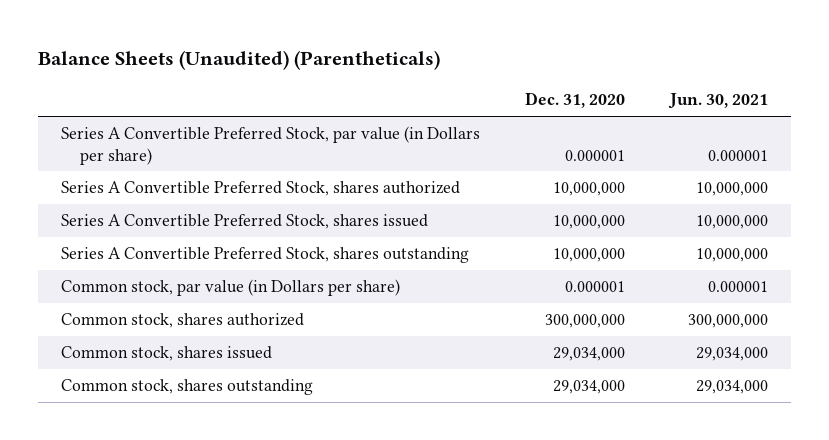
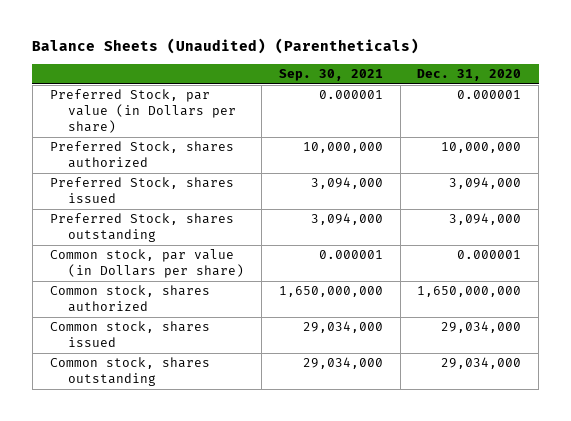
- | Dec. 31, 2020 | Jun. 30, 2021
+ | Sep. 30, 2021 | Dec. 31, 2020
- Series A Convertible Preferred Stock, par value (in Dollars per share) | 0.000001 | 0.000001
- Series A Convertible Preferred Stock, shares authorized | 10,000,000 | 10,000,000
- Series A Convertible Preferred Stock, shares issued | 10,000,000 | 10,000,000
- Series A Convertible Preferred Stock, shares outstanding | 10,000,000 | 10,000,000
+ Preferred Stock, par value (in Dollars per share) | 0.000001 | 0.000001
+ Preferred Stock, shares authorized | 10,000,000 | 10,000,000
+ Preferred Stock, shares issued | 3,094,000 | 3,094,000
+ Preferred Stock, shares outstanding | 3,094,000 | 3,094,000
- Common stock, shares authorized | 300,000,000 | 300,000,000
+ Common stock, shares authorized | 1,650,000,000 | 1,650,000,000

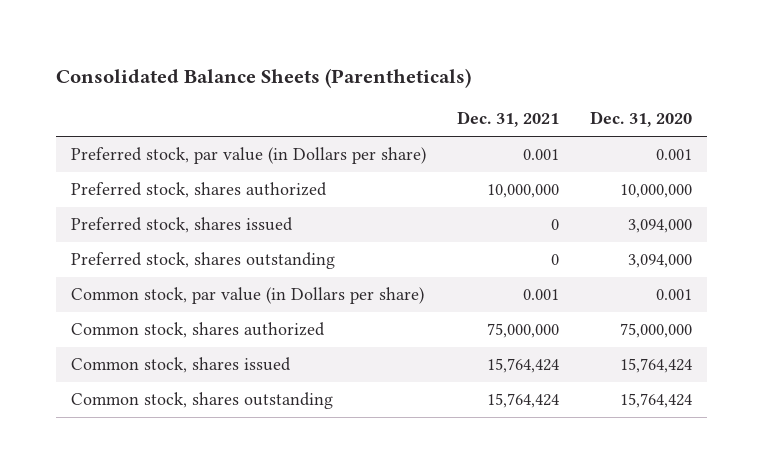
- Balance Sheets (Unaudited) (Parentheticals)
+ Consolidated Balance Sheets (Parentheticals)
- | Sep. 30, 2021 | Dec. 31, 2020
+ | Dec. 31, 2021 | Dec. 31, 2020
- Preferred Stock, par value (in Dollars per share) | 0.000001 | 0.000001
- Preferred Stock, shares authorized | 10,000,000 | 10,000,000
- Preferred Stock, shares issued | 3,094,000 | 3,094,000
- Preferred Stock, shares outstanding | 3,094,000 | 3,094,000
- Common stock, par value (in Dollars per share) | 0.000001 | 0.000001
- Common stock, shares authorized | 1,650,000,000 | 1,650,000,000
- Common stock, shares issued | 29,034,000 | 29,034,000
- Common stock, shares outstanding | 29,034,000 | 29,034,000
+ Preferred stock, par value (in Dollars per share) | 0.001 | 0.001
+ Preferred stock, shares authorized | 10,000,000 | 10,000,000
+ Preferred stock, shares issued | 0 | 3,094,000
+ Preferred stock, shares outstanding | 0 | 3,094,000
+ Common stock, par value (in Dollars per share) | 0.001 | 0.001
+ Common stock, shares authorized | 75,000,000 | 75,000,000
+ Common stock, shares issued | 15,764,424 | 15,764,424
+ Common stock, shares outstanding | 15,764,424 | 15,764,424

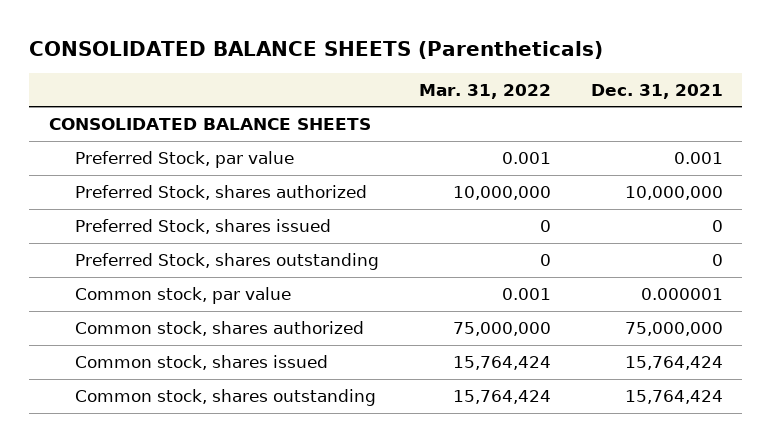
- Consolidated Balance Sheets (Parentheticals)
+ CONSOLIDATED BALANCE SHEETS (Parentheticals)
- | Dec. 31, 2021 | Dec. 31, 2020
+ | Mar. 31, 2022 | Dec. 31, 2021
- Preferred stock, par value (in Dollars per share) | 0.001 | 0.001
- Preferred stock, shares authorized | 10,000,000 | 10,000,000
- Preferred stock, shares issued | 0 | 3,094,000
- Preferred stock, shares outstanding | 0 | 3,094,000
- Common stock, par value (in Dollars per share) | 0.001 | 0.001
+ CONSOLIDATED BALANCE SHEETS
+ Preferred Stock, par value | 0.001 | 0.001
+ Preferred Stock, shares authorized | 10,000,000 | 10,000,000
+ Preferred Stock, shares issued | 0 | 0
+ Preferred Stock, shares outstanding | 0 | 0
+ Common stock, par value | 0.001 | 0.000001

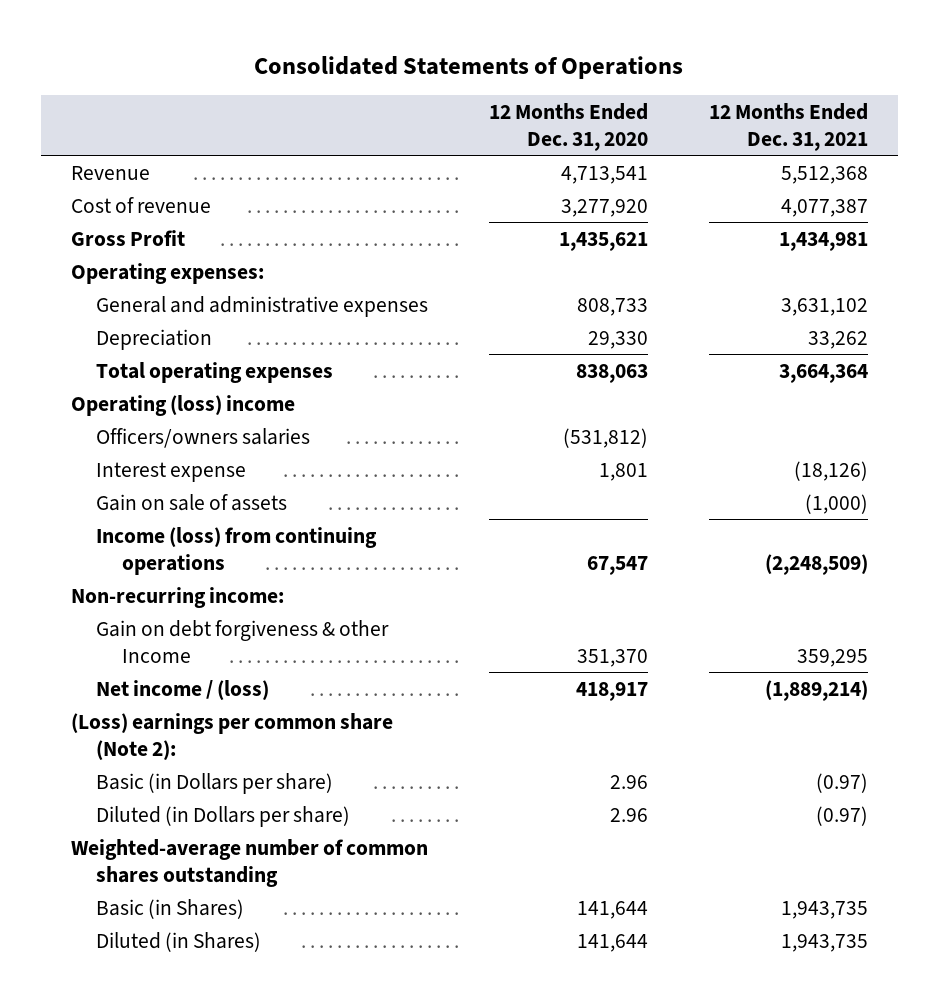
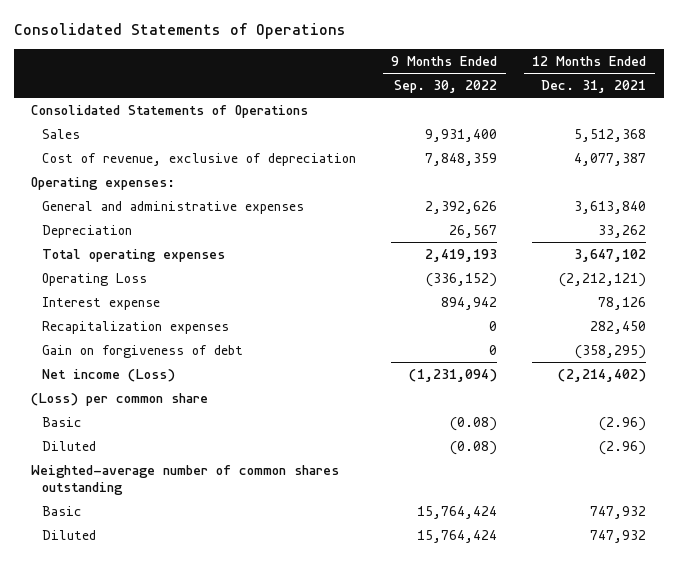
- | 12 Months Ended Dec. 31, 2020 | 12 Months Ended Dec. 31, 2021
+ | 9 Months Ended Sep. 30, 2022 | 12 Months Ended Dec. 31, 2021
- Revenue | 4,713,541 | 5,512,368
- Cost of revenue | 3,277,920 | 4,077,387
- Gross Profit | 1,435,621 | 1,434,981
+ Consolidated Statements of Operations
+ Sales | 9,931,400 | 5,512,368
+ Cost of revenue, exclusive of depreciation | 7,848,359 | 4,077,387
- General and administrative expenses | 808,733 | 3,631,102
+ General and administrative expenses | 2,392,626 | 3,613,840
- Total operating expenses | 838,063 | 3,664,364
- Operating (loss) income
- Officers/owners salaries | (531,812) |
- Interest expense | 1,801 | (18,126)
- Gain on sale of assets | | (1,000)
- Income (loss) from continuing operations | 67,547 | (2,248,509)
- Non-recurring income:
- Gain on debt forgiveness & other Income | 351,370 | 359,295
- Net income / (loss) | 418,917 | (1,889,214)
- (Loss) earnings per common share (Note 2):
- Basic (in Dollars per share) | 2.96 | (0.97)
- Diluted (in Dollars per share) | 2.96 | (0.97)
+ Total operating expenses | 2,419,193 | 3,647,102
+ Operating Loss | (336,152) | (2,212,121)
+ Interest expense | 894,942 | 78,126
+ Recapitalization expenses | 0 | 282,450
+ Gain on forgiveness of debt | 0 | (358,295)
+ Net income (Loss) | (1,231,094) | (2,214,402)
+ (Loss) per common share
+ Basic | (0.08) | (2.96)
+ Diluted | (0.08) | (2.96)
- Basic (in Shares) | 141,644 | 1,943,735
- Diluted (in Shares) | 141,644 | 1,943,735
+ Basic | 15,764,424 | 747,932
+ Diluted | 15,764,424 | 747,932

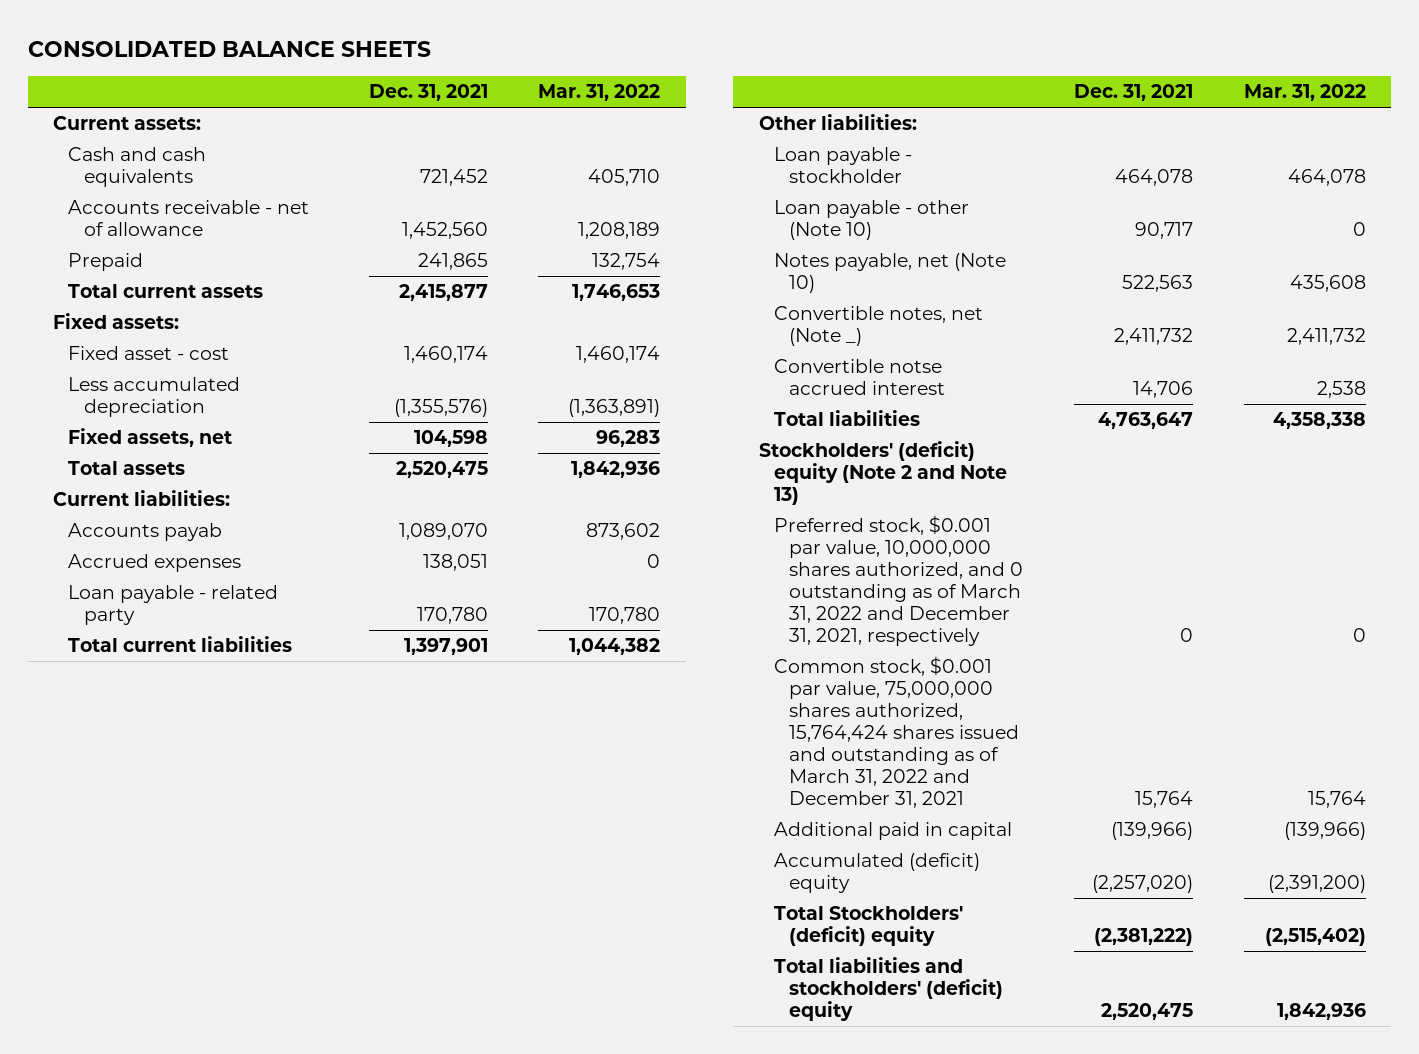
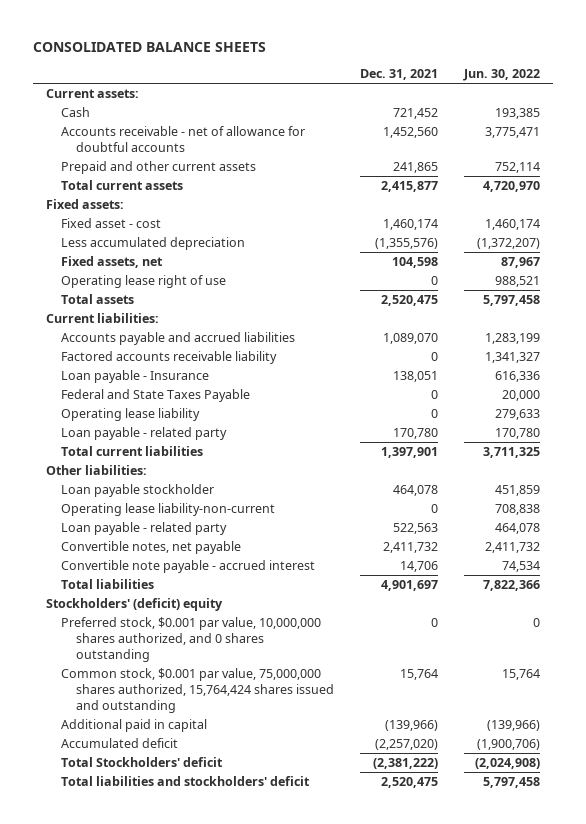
- | Dec. 31, 2021 | Mar. 31, 2022
+ | Dec. 31, 2021 | Jun. 30, 2022
- Cash and cash equivalents | 721,452 | 405,710
- Accounts receivable - net of allowance | 1,452,560 | 1,208,189
- Prepaid | 241,865 | 132,754
+ Cash | 721,452 | 193,385
+ Accounts receivable - net of allowance for doubtful accounts | 1,452,560 | 3,775,471
+ Prepaid and other current assets | 241,865 | 752,114
+ Operating lease right of use | 0 | 988,521
- Accounts payab | 1,089,070 | 873,602
- Accrued expenses | 138,051 | 0
+ Accounts payable and accrued liabilities | 1,089,070 | 1,283,199
+ Factored accounts receivable liability | 0 | 1,341,327
+ Loan payable - Insurance | 138,051 | 616,336
+ Federal and State Taxes Payable | 0 | 20,000
+ Operating lease liability | 0 | 279,633
- Loan payable - stockholder | 464,078 | 464,078
- Loan payable - other (Note 10) | 90,717 | 0
- Notes payable, net (Note 10) | 522,563 | 435,608
- Convertible notes, net (Note _) | 2,411,732 | 2,411,732
- Convertible notse accrued interest | 14,706 | 2,538
- Total liabilities | 4,763,647 | 4,358,338
- Stockholders' (deficit) equity (Note 2 and Note 13)
- Preferred stock, $0.001 par value, 10,000,000 shares authorized, and 0 outstanding as of March 31, 2022 and December 31, 2021, respectively | 0 | 0
- Common stock, $0.001 par value, 75,000,000 shares authorized, 15,764,424 shares issued and outstanding as of March 31, 2022 and December 31, 2021 | 15,764 | 15,764
+ Loan payable stockholder | 464,078 | 451,859
+ Operating lease liability-non-current | 0 | 708,838
+ Loan payable - related party | 522,563 | 464,078
+ Convertible notes, net payable | 2,411,732 | 2,411,732
+ Convertible note payable - accrued interest | 14,706 | 74,534
+ Total liabilities | 4,901,697 | 7,822,366
+ Stockholders' (deficit) equity
+ Preferred stock, $0.001 par value, 10,000,000 shares authorized, and 0 shares outstanding | 0 | 0
+ Common stock, $0.001 par value, 75,000,000 shares authorized, 15,764,424 shares issued and outstanding | 15,764 | 15,764
- Accumulated (deficit) equity | (2,257,020) | (2,391,200)
- Total Stockholders' (deficit) equity | (2,381,222) | (2,515,402)
- Total liabilities and stockholders' (deficit) equity | 2,520,475 | 1,842,936
+ Accumulated deficit | (2,257,020) | (1,900,706)
+ Total Stockholders' deficit | (2,381,222) | (2,024,908)
+ Total liabilities and stockholders' deficit | 2,520,475 | 5,797,458

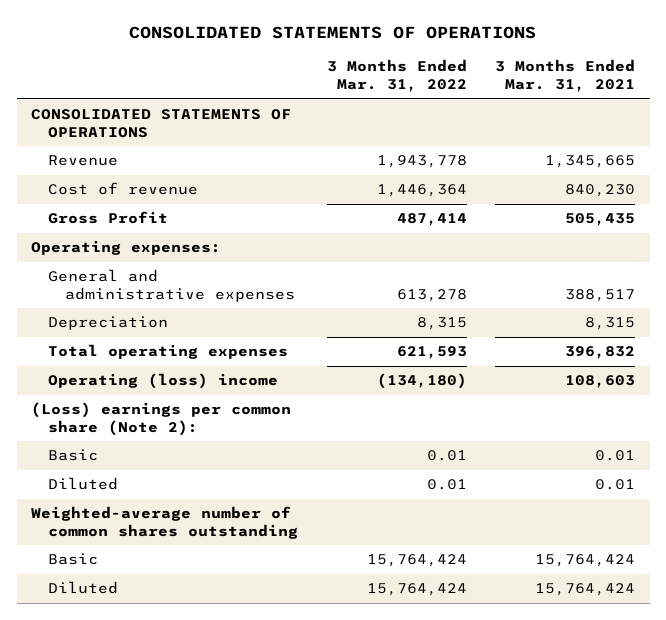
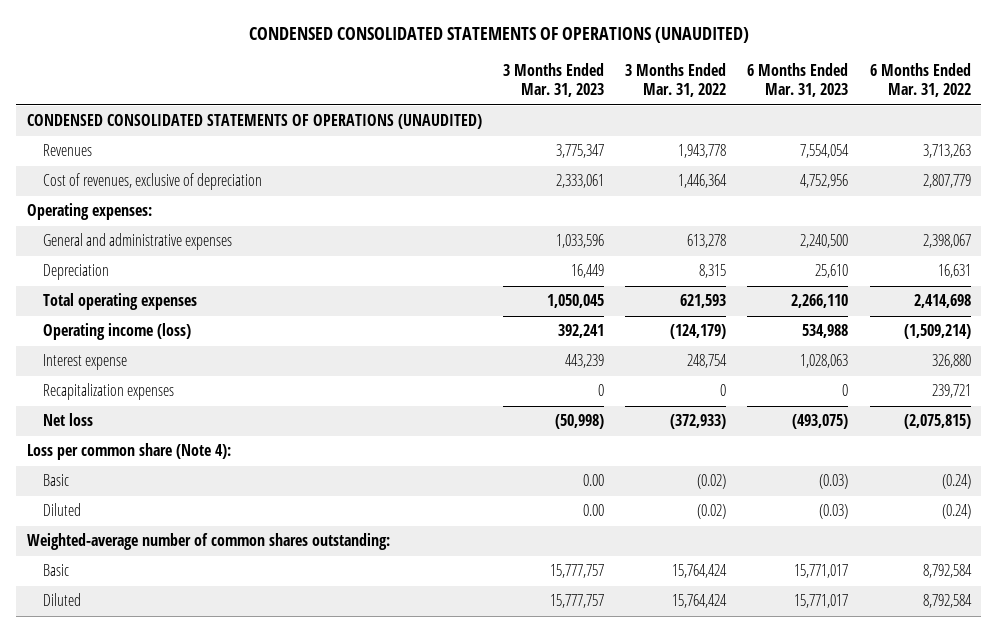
- CONSOLIDATED STATEMENTS OF OPERATIONS
+ CONDENSED CONSOLIDATED STATEMENTS OF OPERATIONS (UNAUDITED)
- | 3 Months Ended Mar. 31, 2022 | 3 Months Ended Mar. 31, 2021
+ | 3 Months Ended Mar. 31, 2023 | 3 Months Ended Mar. 31, 2022 | 6 Months Ended Mar. 31, 2023 | 6 Months Ended Mar. 31, 2022
- CONSOLIDATED STATEMENTS OF OPERATIONS
- Revenue | 1,943,778 | 1,345,665
- Cost of revenue | 1,446,364 | 840,230
- Gross Profit | 487,414 | 505,435
+ CONDENSED CONSOLIDATED STATEMENTS OF OPERATIONS (UNAUDITED)
+ Revenues | 3,775,347 | 1,943,778 | 7,554,054 | 3,713,263
+ Cost of revenues, exclusive of depreciation | 2,333,061 | 1,446,364 | 4,752,956 | 2,807,779
- Operating (loss) income | (134,180) | 108,603
- (Loss) earnings per common share (Note 2):
- Basic | 0.01 | 0.01
- Diluted | 0.01 | 0.01
- Weighted-average number of common shares outstanding
+ Operating income (loss) | 392,241 | (124,179) | 534,988 | (1,509,214)
+ Interest expense | 443,239 | 248,754 | 1,028,063 | 326,880
+ Recapitalization expenses | 0 | 0 | 0 | 239,721
+ Net loss | (50,998) | (372,933) | (493,075) | (2,075,815)
+ Loss per common share (Note 4):
+ Basic | 0.00 | (0.02) | (0.03) | (0.24)
+ Diluted | 0.00 | (0.02) | (0.03) | (0.24)
+ Weighted-average number of common shares outstanding:

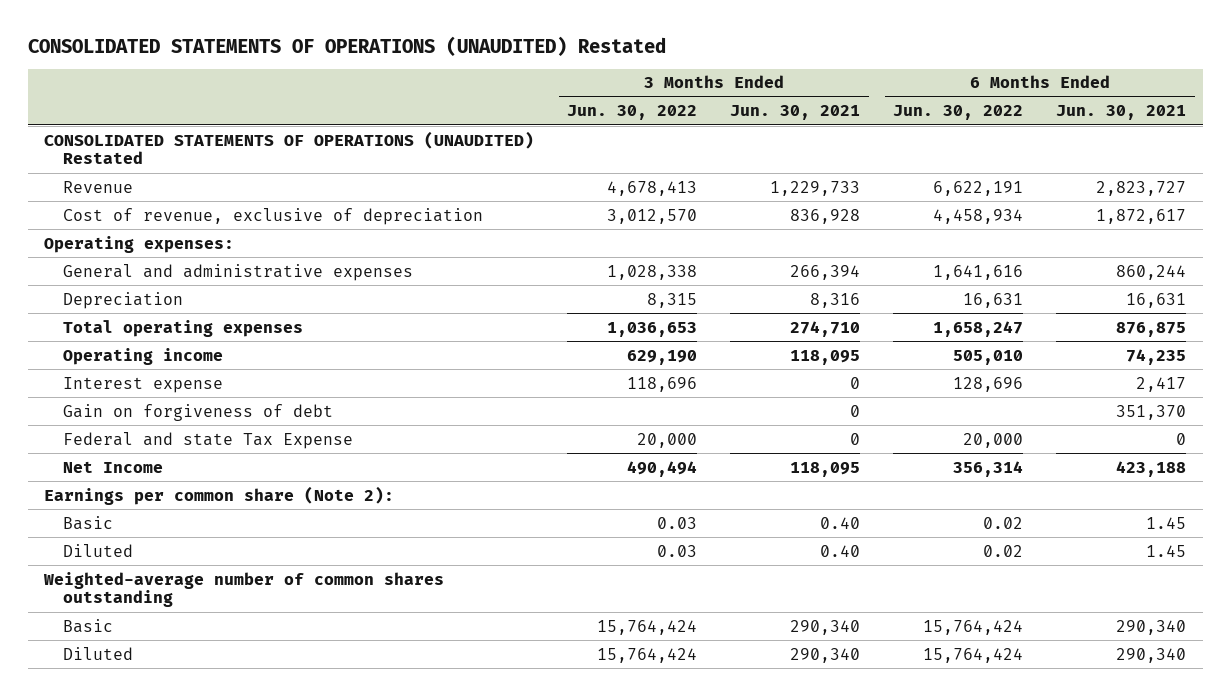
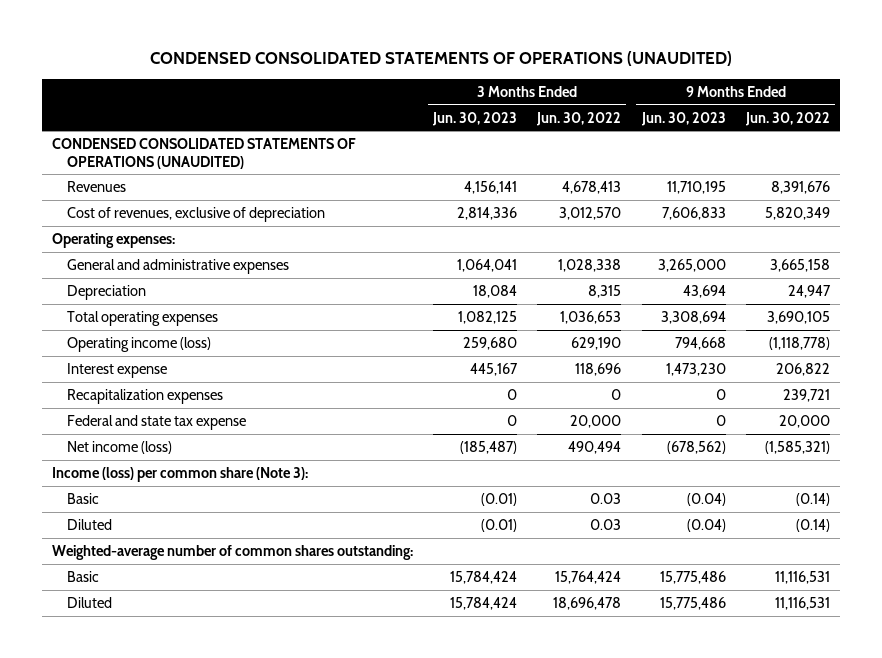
- CONSOLIDATED STATEMENTS OF OPERATIONS (UNAUDITED) Restated
+ CONDENSED CONSOLIDATED STATEMENTS OF OPERATIONS (UNAUDITED)
- | 3 Months Ended Jun. 30, 2022 | 3 Months Ended Jun. 30, 2021 | 6 Months Ended Jun. 30, 2022 | 6 Months Ended Jun. 30, 2021
+ | 3 Months Ended Jun. 30, 2023 | 3 Months Ended Jun. 30, 2022 | 9 Months Ended Jun. 30, 2023 | 9 Months Ended Jun. 30, 2022
- CONSOLIDATED STATEMENTS OF OPERATIONS (UNAUDITED) Restated
- Revenue | 4,678,413 | 1,229,733 | 6,622,191 | 2,823,727
- Cost of revenue, exclusive of depreciation | 3,012,570 | 836,928 | 4,458,934 | 1,872,617
+ CONDENSED CONSOLIDATED STATEMENTS OF OPERATIONS (UNAUDITED)
+ Revenues | 4,156,141 | 4,678,413 | 11,710,195 | 8,391,676
+ Cost of revenues, exclusive of depreciation | 2,814,336 | 3,012,570 | 7,606,833 | 5,820,349
- Operating income | 629,190 | 118,095 | 505,010 | 74,235
+ Operating income (loss) | 259,680 | 629,190 | 794,668 | (1,118,778)
- Gain on forgiveness of debt | | 0 | | 351,370
- Federal and state Tax Expense | 20,000 | 0 | 20,000 | 0
- Net Income | 490,494 | 118,095 | 356,314 | 423,188
- Earnings per common share (Note 2):
+ Recapitalization expenses | 0 | 0 | 0 | 239,721
+ Federal and state tax expense | 0 | 20,000 | 0 | 20,000
+ Net income (loss) | (185,487) | 490,494 | (678,562) | (1,585,321)
+ Income (loss) per common share (Note 3):
- Weighted-average number of common shares outstanding
+ Weighted-average number of common shares outstanding:
- Diluted | 15,764,424 | 290,340 | 15,764,424 | 290,340
+ Diluted | 15,784,424 | 18,696,478 | 15,775,486 | 11,116,531

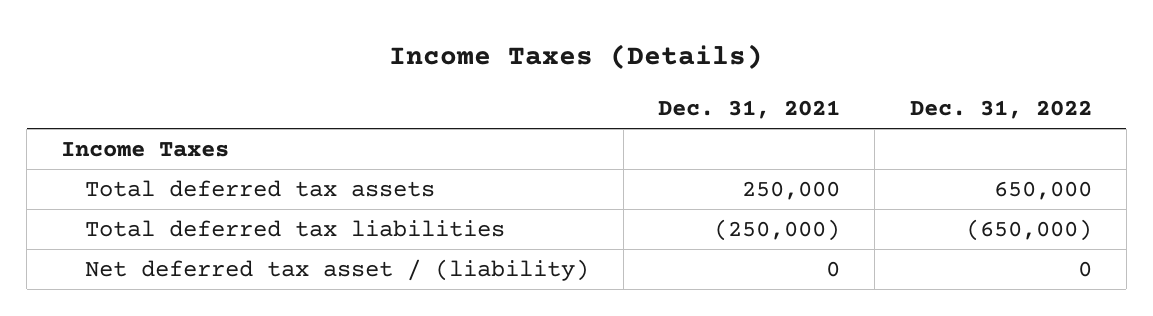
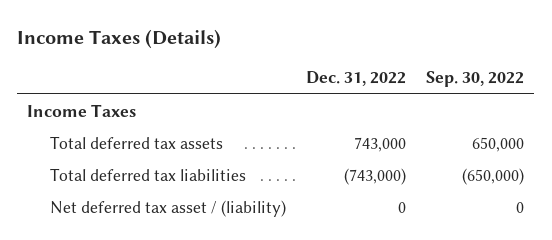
- | Dec. 31, 2021 | Dec. 31, 2022
+ | Dec. 31, 2022 | Sep. 30, 2022
- Total deferred tax assets | 250,000 | 650,000
- Total deferred tax liabilities | (250,000) | (650,000)
+ Total deferred tax assets | 743,000 | 650,000
+ Total deferred tax liabilities | (743,000) | (650,000)

